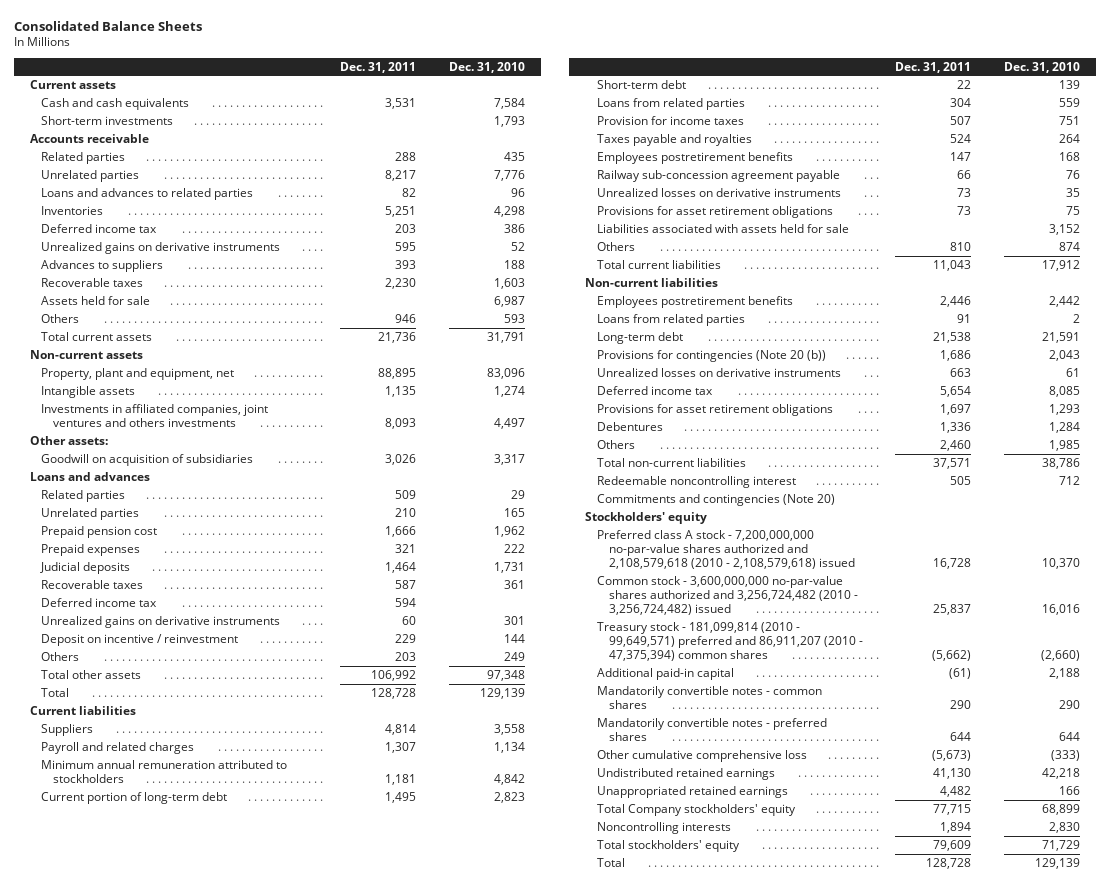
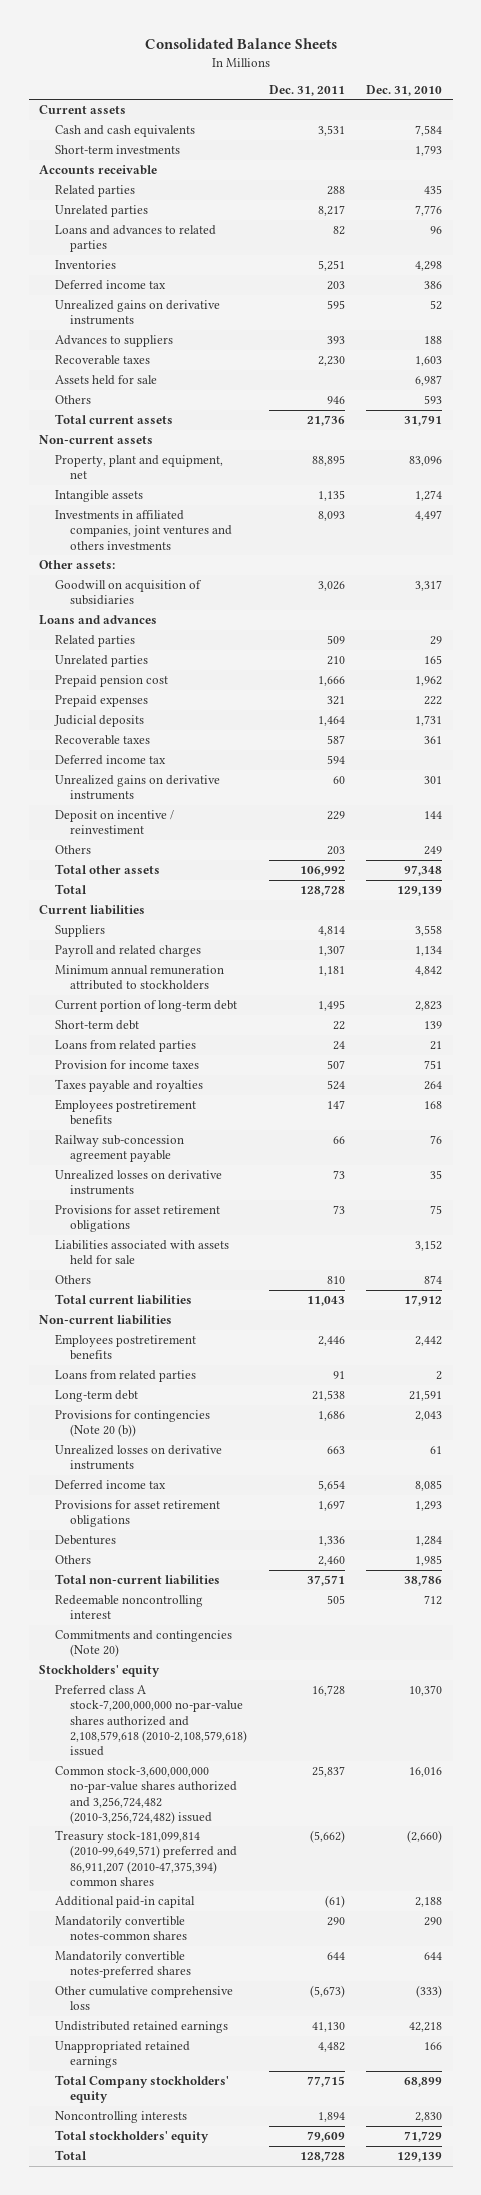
- Deposit on incentive / reinvestment | 229 | 144
+ Deposit on incentive / reinvestiment | 229 | 144
- Loans from related parties | 304 | 559
+ Loans from related parties | 24 | 21
- Preferred class A stock - 7,200,000,000 no-par-value shares authorized and 2,108,579,618 (2010 - 2,108,579,618) issued | 16,728 | 10,370
- Common stock - 3,600,000,000 no-par-value shares authorized and 3,256,724,482 (2010 - 3,256,724,482) issued | 25,837 | 16,016
- Treasury stock - 181,099,814 (2010 - 99,649,571) preferred and 86,911,207 (2010 - 47,375,394) common shares | (5,662) | (2,660)
+ Preferred class A stock-7,200,000,000 no-par-value shares authorized and 2,108,579,618 (2010-2,108,579,618) issued | 16,728 | 10,370
+ Common stock-3,600,000,000 no-par-value shares authorized and 3,256,724,482 (2010-3,256,724,482) issued | 25,837 | 16,016
+ Treasury stock-181,099,814 (2010-99,649,571) preferred and 86,911,207 (2010-47,375,394) common shares | (5,662) | (2,660)
- Mandatorily convertible notes - common shares | 290 | 290
- Mandatorily convertible notes - preferred shares | 644 | 644
+ Mandatorily convertible notes-common shares | 290 | 290
+ Mandatorily convertible notes-preferred shares | 644 | 644

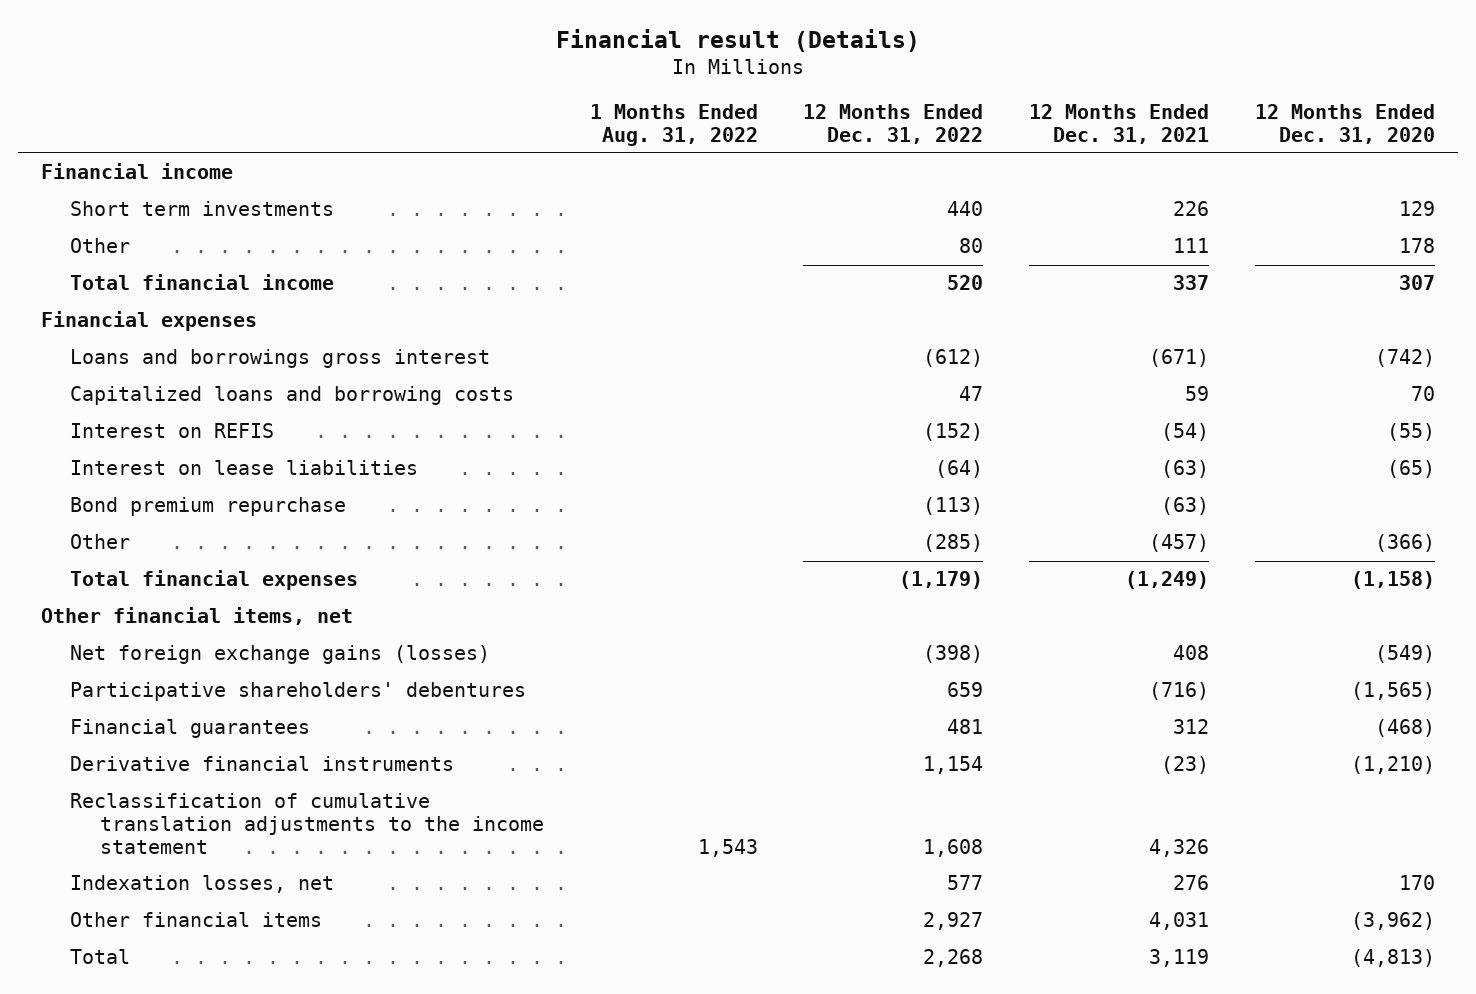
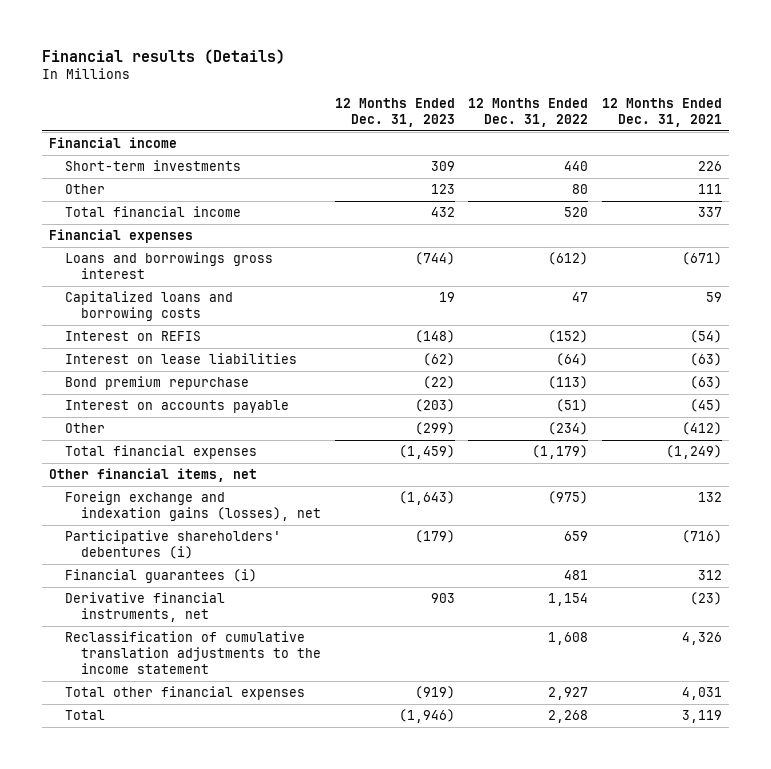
- Financial result (Details)
+ Financial results (Details)
- | 1 Months Ended Aug. 31, 2022 | 12 Months Ended Dec. 31, 2022 | 12 Months Ended Dec. 31, 2021 | 12 Months Ended Dec. 31, 2020
+ | 12 Months Ended Dec. 31, 2023 | 12 Months Ended Dec. 31, 2022 | 12 Months Ended Dec. 31, 2021
- Short term investments | | 440 | 226 | 129
+ Short-term investments | 309 | 440 | 226
- Other | | (285) | (457) | (366)
+ Interest on accounts payable | (203) | (51) | (45)
+ Other | (299) | (234) | (412)
- Net foreign exchange gains (losses) | | (398) | 408 | (549)
- Participative shareholders' debentures | | 659 | (716) | (1,565)
- Financial guarantees | | 481 | 312 | (468)
- Derivative financial instruments | | 1,154 | (23) | (1,210)
+ Foreign exchange and indexation gains (losses), net | (1,643) | (975) | 132
+ Participative shareholders' debentures (i) | (179) | 659 | (716)
+ Financial guarantees (i) | | 481 | 312
+ Derivative financial instruments, net | 903 | 1,154 | (23)
- Indexation losses, net | | 577 | 276 | 170
- Other financial items | | 2,927 | 4,031 | (3,962)
+ Total other financial expenses | (919) | 2,927 | 4,031

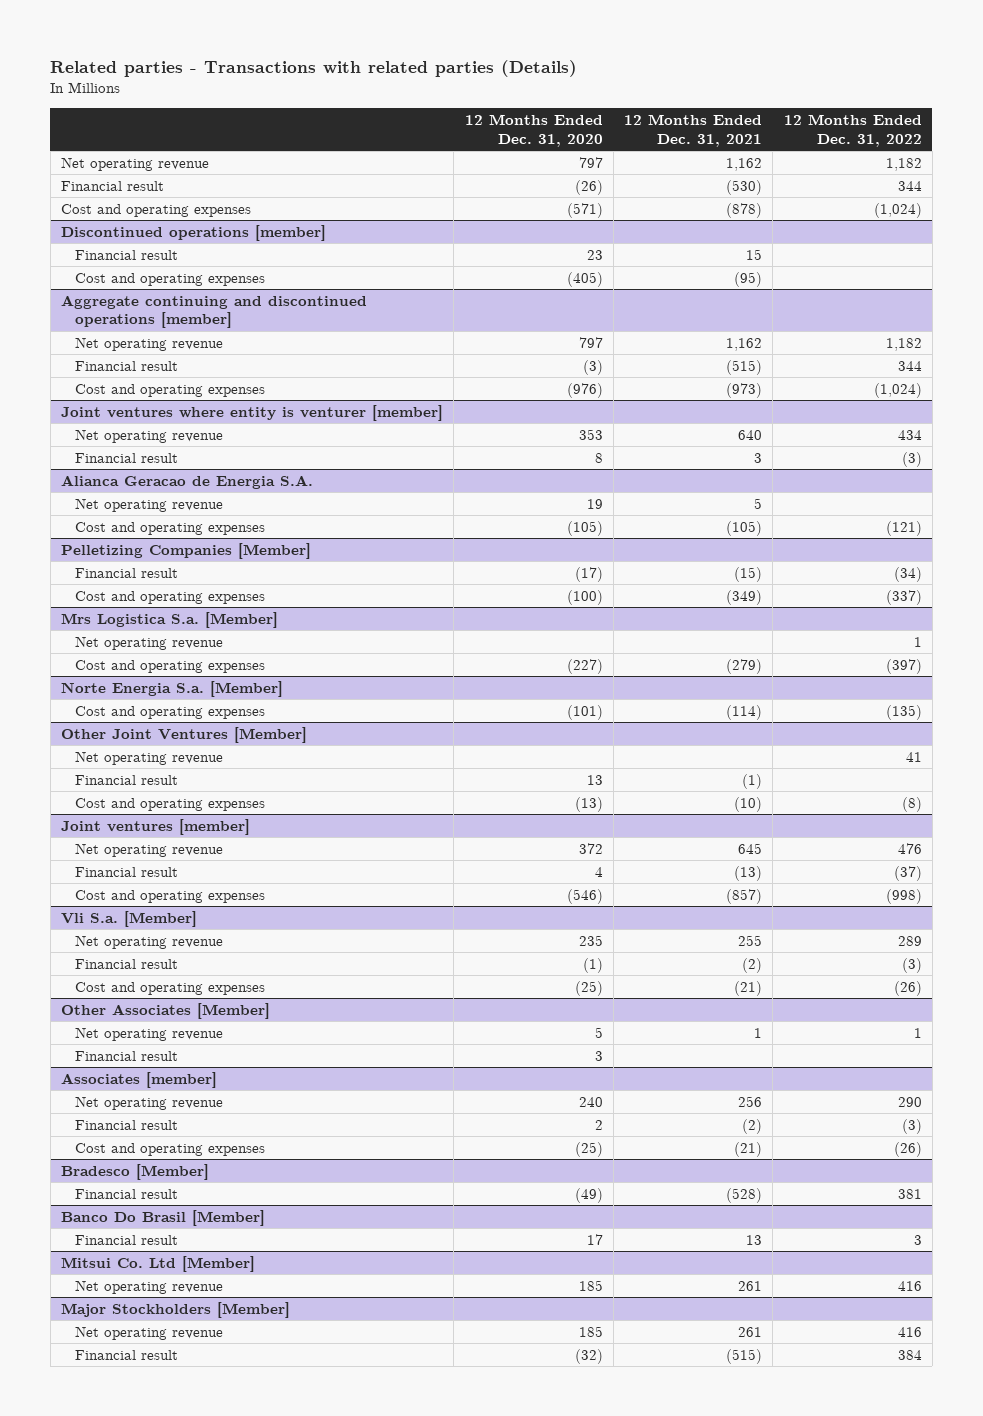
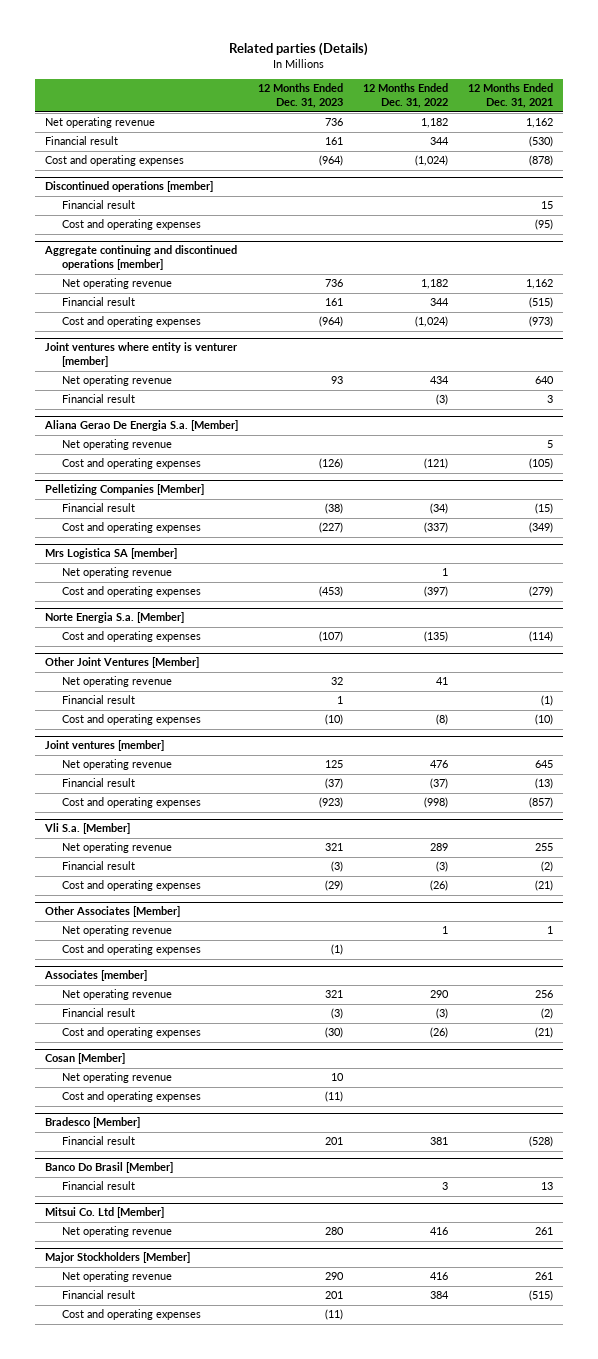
- Related parties - Transactions with related parties (Details)
+ Related parties (Details)
- | 12 Months Ended Dec. 31, 2020 | 12 Months Ended Dec. 31, 2021 | 12 Months Ended Dec. 31, 2022
+ | 12 Months Ended Dec. 31, 2023 | 12 Months Ended Dec. 31, 2022 | 12 Months Ended Dec. 31, 2021
- Alianca Geracao de Energia S.A.
+ Aliana Gerao De Energia S.a. [Member]
- Mrs Logistica S.a. [Member]
+ Mrs Logistica SA [member]
@ Other Associates [Member]
- Financial result | 3 | |
+ Cost and operating expenses | (1) | |
+ Cosan [Member]
+ Net operating revenue | 10 | |
+ Cost and operating expenses | (11) | |
@ Major Stockholders [Member]
+ Cost and operating expenses | (11) | |

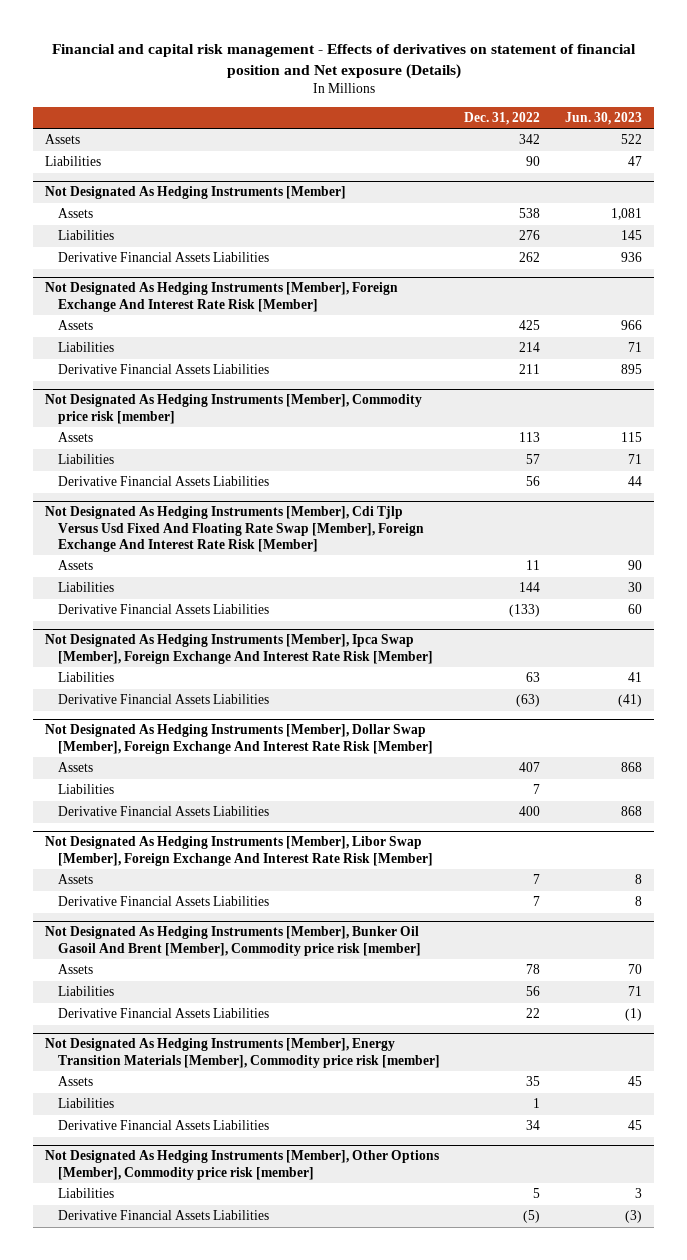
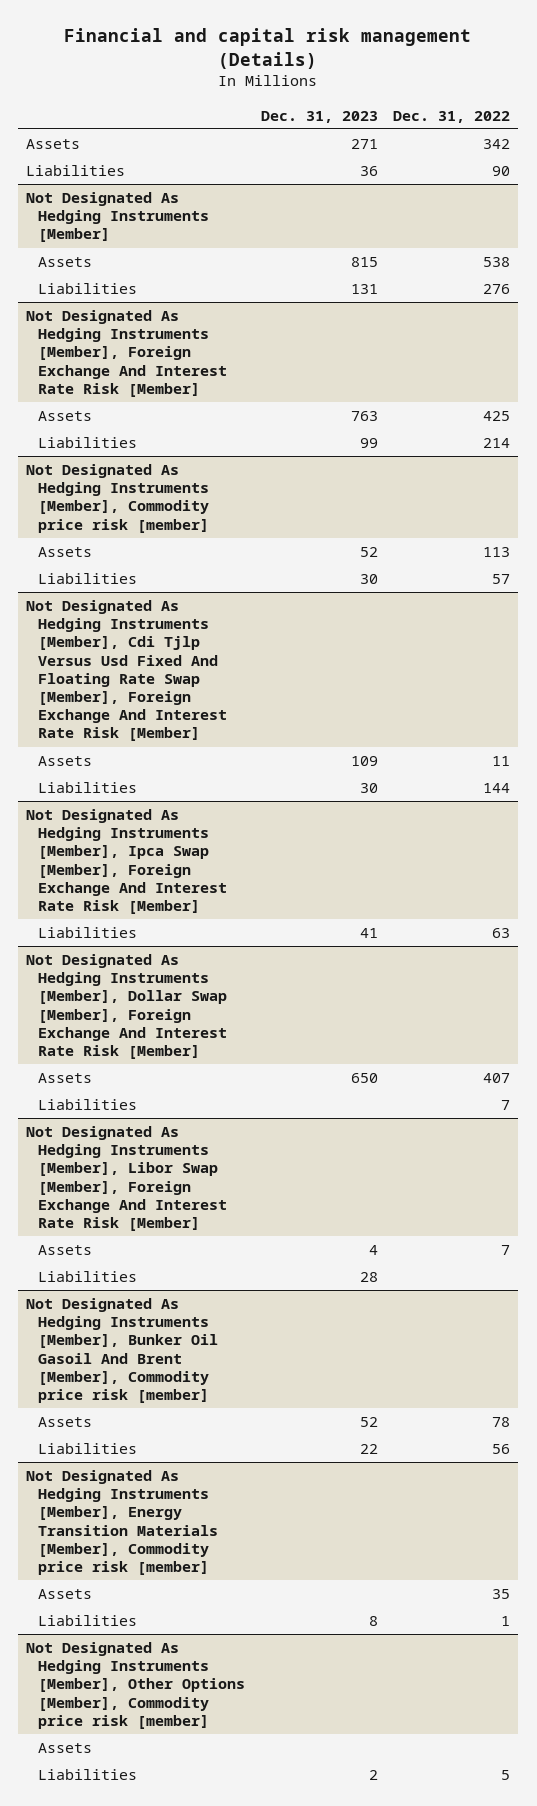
- Financial and capital risk management - Effects of derivatives on statement of financial position and Net exposure (Details)
+ Financial and capital risk management (Details)
- | Dec. 31, 2022 | Jun. 30, 2023
+ | Dec. 31, 2023 | Dec. 31, 2022
@ Not Designated As Hedging Instruments [Member]
- Derivative Financial Assets Liabilities | 262 | 936
@ Not Designated As Hedging Instruments [Member], Foreign Exchange And Interest Rate Risk [Member]
- Derivative Financial Assets Liabilities | 211 | 895
@ Not Designated As Hedging Instruments [Member], Commodity price risk [member]
- Derivative Financial Assets Liabilities | 56 | 44
@ Not Designated As Hedging Instruments [Member], Cdi Tjlp Versus Usd Fixed And Floating Rate Swap [Member], Foreign Exchange And Interest Rate Risk [Member]
- Derivative Financial Assets Liabilities | (133) | 60
@ Not Designated As Hedging Instruments [Member], Ipca Swap [Member], Foreign Exchange And Interest Rate Risk [Member]
- Derivative Financial Assets Liabilities | (63) | (41)
@ Not Designated As Hedging Instruments [Member], Dollar Swap [Member], Foreign Exchange And Interest Rate Risk [Member]
- Derivative Financial Assets Liabilities | 400 | 868
@ Not Designated As Hedging Instruments [Member], Libor Swap [Member], Foreign Exchange And Interest Rate Risk [Member]
- Derivative Financial Assets Liabilities | 7 | 8
+ Liabilities | 28 |
@ Not Designated As Hedging Instruments [Member], Bunker Oil Gasoil And Brent [Member], Commodity price risk [member]
- Derivative Financial Assets Liabilities | 22 | (1)
@ Not Designated As Hedging Instruments [Member], Energy Transition Materials [Member], Commodity price risk [member]
- Derivative Financial Assets Liabilities | 34 | 45
@ Not Designated As Hedging Instruments [Member], Other Options [Member], Commodity price risk [member]
+ Assets
- Derivative Financial Assets Liabilities | (5) | (3)

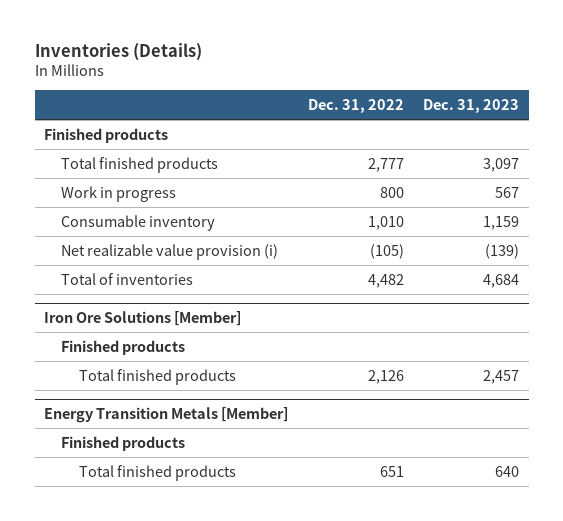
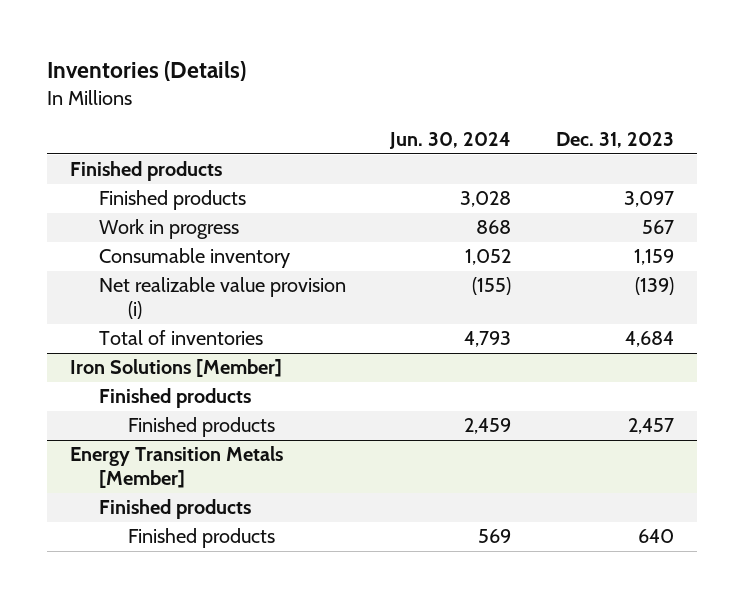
- | Dec. 31, 2022 | Dec. 31, 2023
+ | Jun. 30, 2024 | Dec. 31, 2023
- Total finished products | 2,777 | 3,097
+ Finished products | 3,028 | 3,097
- Iron Ore Solutions [Member]
+ Iron Solutions [Member]
- Total finished products | 2,126 | 2,457
+ Finished products | 2,459 | 2,457
@ Energy Transition Metals [Member]
- Total finished products | 651 | 640
+ Finished products | 569 | 640

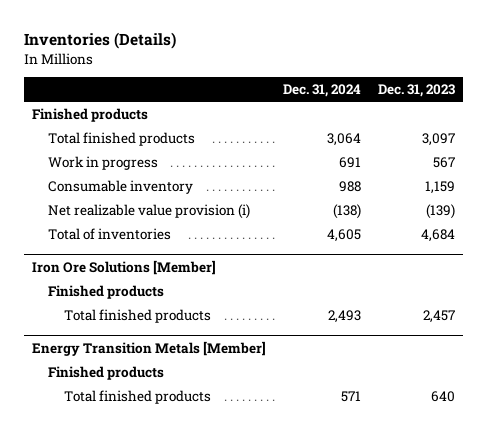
- | Jun. 30, 2024 | Dec. 31, 2023
+ | Dec. 31, 2024 | Dec. 31, 2023
- Finished products | 3,028 | 3,097
+ Total finished products | 3,064 | 3,097
- Iron Solutions [Member]
+ Iron Ore Solutions [Member]
- Finished products | 2,459 | 2,457
+ Total finished products | 2,493 | 2,457
@ Energy Transition Metals [Member]
- Finished products | 569 | 640
+ Total finished products | 571 | 640

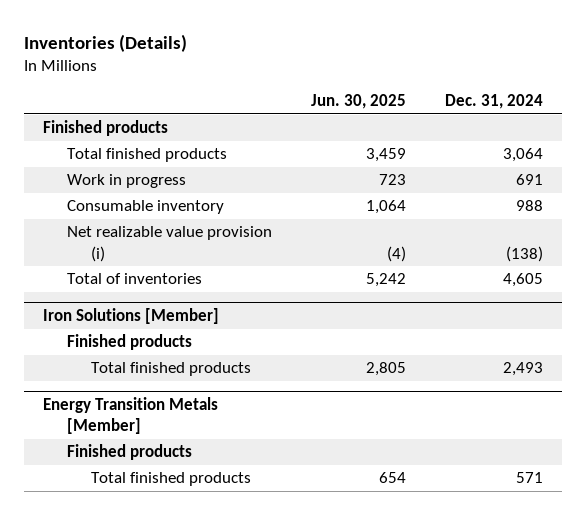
- | Dec. 31, 2024 | Dec. 31, 2023
+ | Jun. 30, 2025 | Dec. 31, 2024
- Iron Ore Solutions [Member]
+ Iron Solutions [Member]

